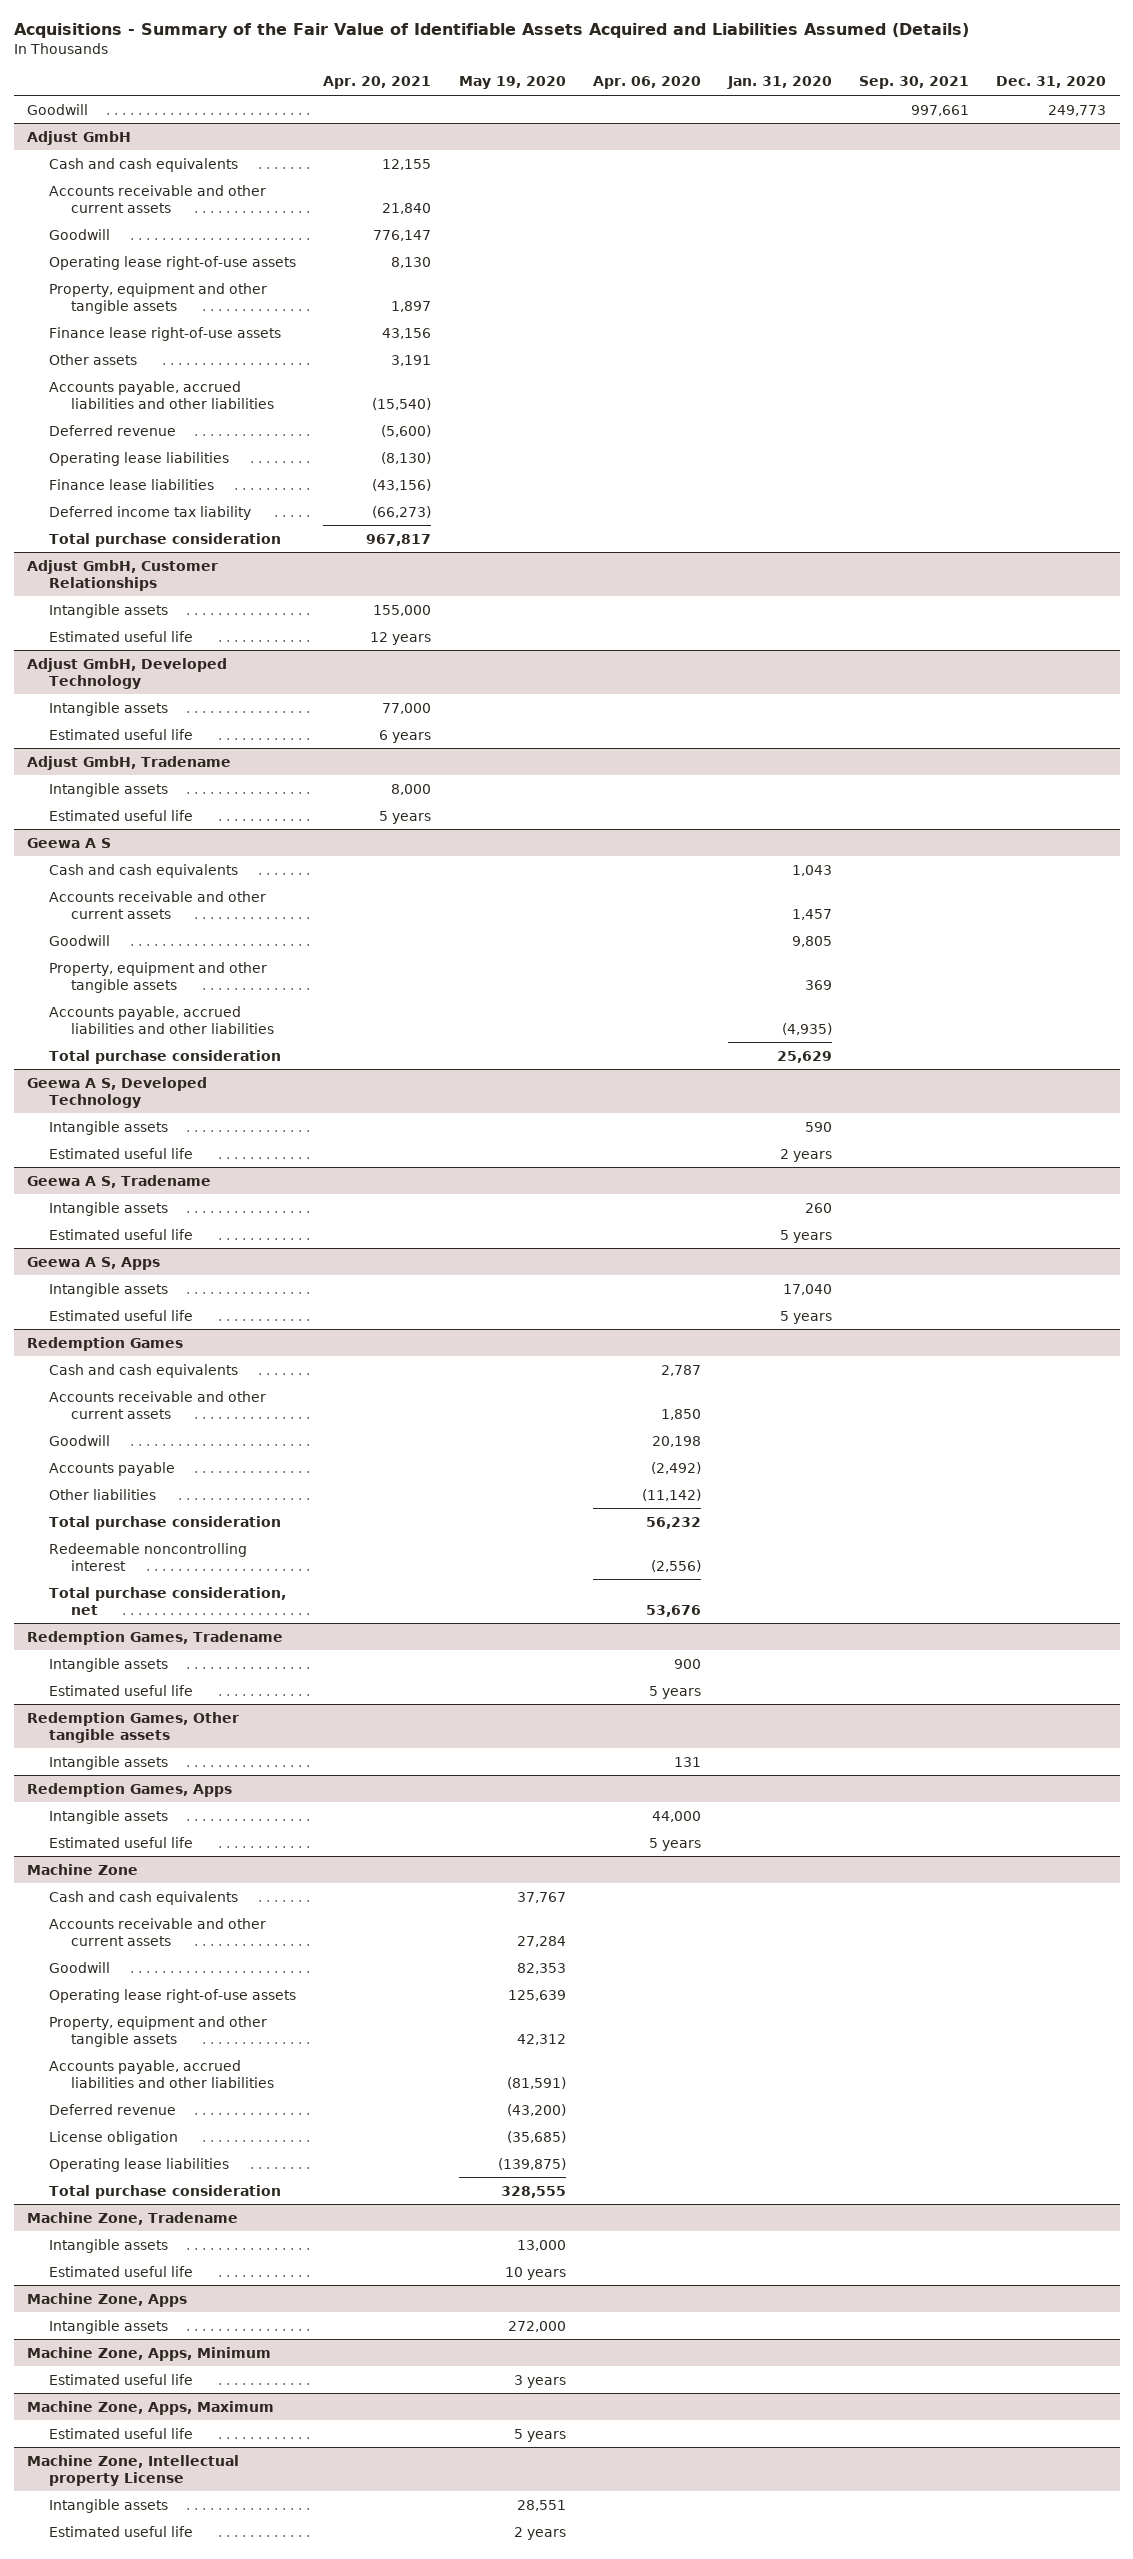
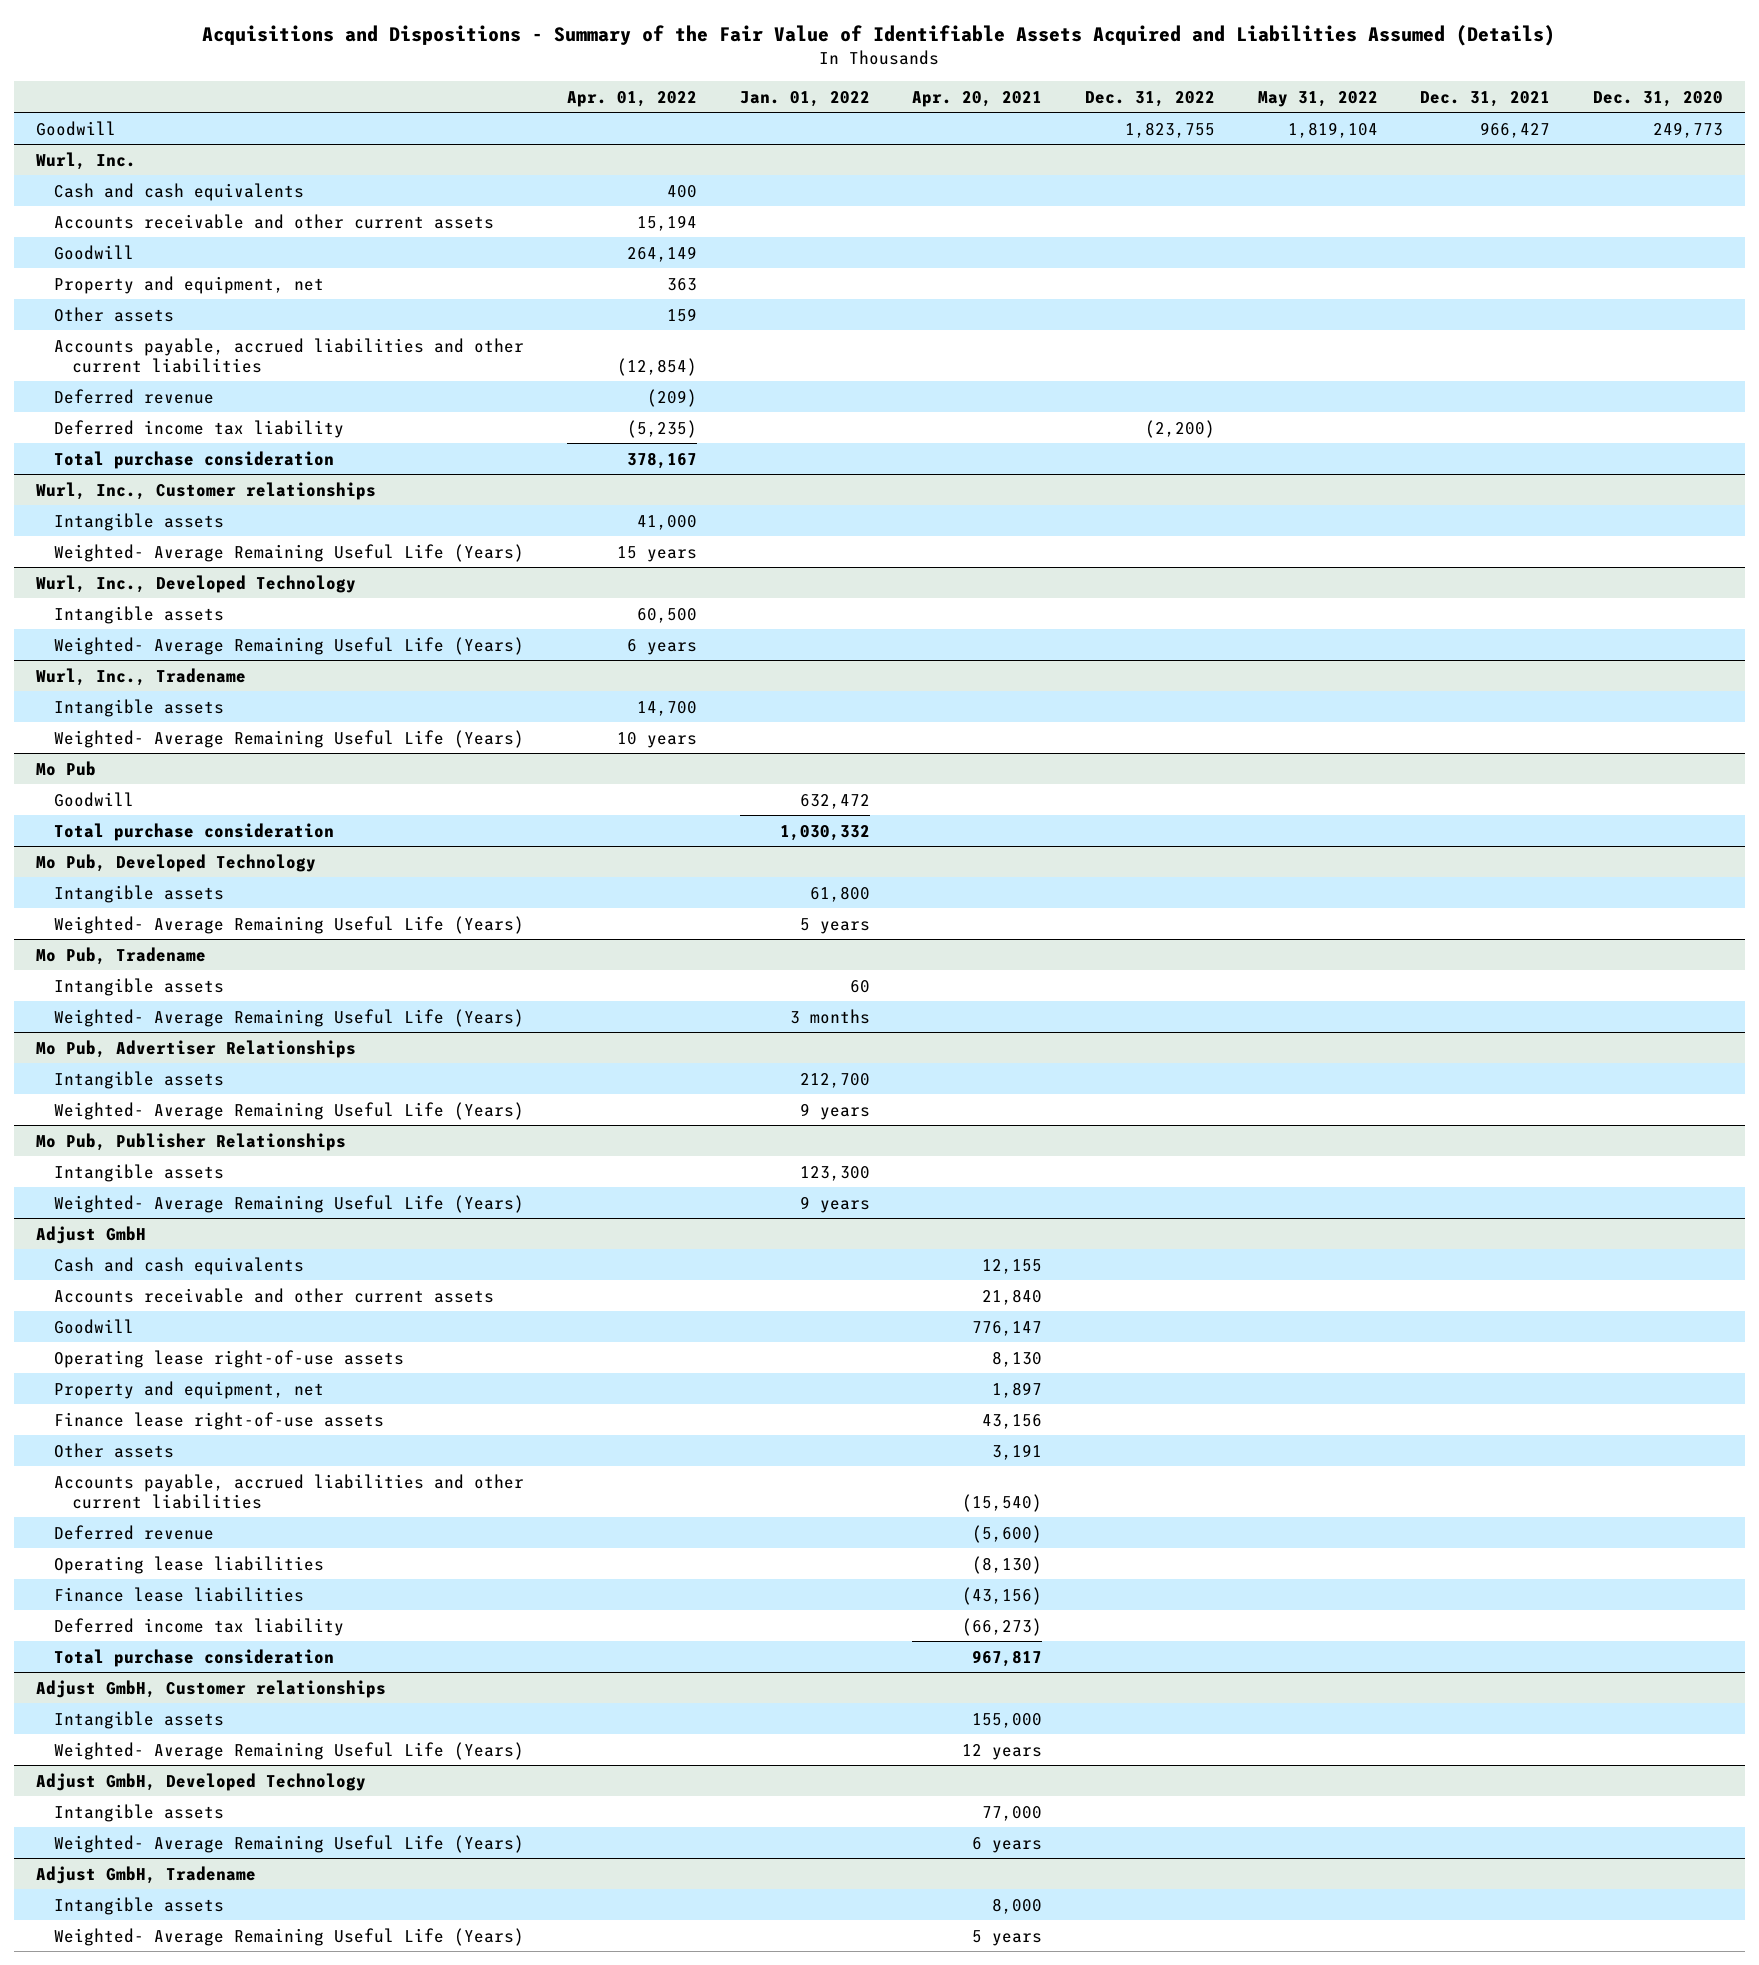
- Acquisitions - Summary of the Fair Value of Identifiable Assets Acquired and Liabilities Assumed (Details)
+ Acquisitions and Dispositions - Summary of the Fair Value of Identifiable Assets Acquired and Liabilities Assumed (Details)
- | Apr. 20, 2021 | May 19, 2020 | Apr. 06, 2020 | Jan. 31, 2020 | Sep. 30, 2021 | Dec. 31, 2020
+ | Apr. 01, 2022 | Jan. 01, 2022 | Apr. 20, 2021 | Dec. 31, 2022 | May 31, 2022 | Dec. 31, 2021 | Dec. 31, 2020
+ Wurl, Inc.
+ Cash and cash equivalents | 400 | | | | | |
+ Accounts receivable and other current assets | 15,194 | | | | | |
+ Goodwill | 264,149 | | | | | |
+ Property and equipment, net | 363 | | | | | |
+ Other assets | 159 | | | | | |
+ Accounts payable, accrued liabilities and other current liabilities | (12,854) | | | | | |
+ Deferred revenue | (209) | | | | | |
+ Deferred income tax liability | (5,235) | | | (2,200) | | |
+ Total purchase consideration | 378,167 | | | | | |
+ Wurl, Inc., Customer relationships
+ Intangible assets | 41,000 | | | | | |
+ Weighted- Average Remaining Useful Life (Years) | 15 years | | | | | |
+ Wurl, Inc., Developed Technology
+ Intangible assets | 60,500 | | | | | |
+ Weighted- Average Remaining Useful Life (Years) | 6 years | | | | | |
+ Wurl, Inc., Tradename
+ Intangible assets | 14,700 | | | | | |
+ Weighted- Average Remaining Useful Life (Years) | 10 years | | | | | |
+ Mo Pub
+ Goodwill | | 632,472 | | | | |
+ Total purchase consideration | | 1,030,332 | | | | |
+ Mo Pub, Developed Technology
+ Intangible assets | | 61,800 | | | | |
+ Weighted- Average Remaining Useful Life (Years) | | 5 years | | | | |
+ Mo Pub, Tradename
+ Intangible assets | | 60 | | | | |
+ Weighted- Average Remaining Useful Life (Years) | | 3 months | | | | |
+ Mo Pub, Advertiser Relationships
+ Intangible assets | | 212,700 | | | | |
+ Weighted- Average Remaining Useful Life (Years) | | 9 years | | | | |
+ Mo Pub, Publisher Relationships
+ Intangible assets | | 123,300 | | | | |
+ Weighted- Average Remaining Useful Life (Years) | | 9 years | | | | |
@ Adjust GmbH
- Property, equipment and other tangible assets | 1,897 | | | | |
+ Property and equipment, net | | | 1,897 | | | |
- Accounts payable, accrued liabilities and other liabilities | (15,540) | | | | |
+ Accounts payable, accrued liabilities and other current liabilities | | | (15,540) | | | |
- Adjust GmbH, Customer Relationships
+ Adjust GmbH, Customer relationships
- Estimated useful life | 12 years | | | | |
+ Weighted- Average Remaining Useful Life (Years) | | | 12 years | | | |
@ Adjust GmbH, Developed Technology
- Estimated useful life | 6 years | | | | |
+ Weighted- Average Remaining Useful Life (Years) | | | 6 years | | | |
@ Adjust GmbH, Tradename
- Estimated useful life | 5 years | | | | |
- Geewa A S
- Cash and cash equivalents | | | | 1,043 | |
- Accounts receivable and other current assets | | | | 1,457 | |
- Goodwill | | | | 9,805 | |
- Property, equipment and other tangible assets | | | | 369 | |
- Accounts payable, accrued liabilities and other liabilities | | | | (4,935) | |
- Total purchase consideration | | | | 25,629 | |
- Geewa A S, Developed Technology
- Intangible assets | | | | 590 | |
- Estimated useful life | | | | 2 years | |
- Geewa A S, Tradename
- Intangible assets | | | | 260 | |
- Estimated useful life | | | | 5 years | |
- Geewa A S, Apps
- Intangible assets | | | | 17,040 | |
- Estimated useful life | | | | 5 years | |
- Redemption Games
- Cash and cash equivalents | | | 2,787 | | |
- Accounts receivable and other current assets | | | 1,850 | | |
- Goodwill | | | 20,198 | | |
- Accounts payable | | | (2,492) | | |
- Other liabilities | | | (11,142) | | |
- Total purchase consideration | | | 56,232 | | |
- Redeemable noncontrolling interest | | | (2,556) | | |
- Total purchase consideration, net | | | 53,676 | | |
- Redemption Games, Tradename
- Intangible assets | | | 900 | | |
- Estimated useful life | | | 5 years | | |
- Redemption Games, Other tangible assets
- Intangible assets | | | 131 | | |
- Redemption Games, Apps
- Intangible assets | | | 44,000 | | |
- Estimated useful life | | | 5 years | | |
- Machine Zone
- Cash and cash equivalents | | 37,767 | | | |
- Accounts receivable and other current assets | | 27,284 | | | |
- Goodwill | | 82,353 | | | |
- Operating lease right-of-use assets | | 125,639 | | | |
- Property, equipment and other tangible assets | | 42,312 | | | |
- Accounts payable, accrued liabilities and other liabilities | | (81,591) | | | |
- Deferred revenue | | (43,200) | | | |
- License obligation | | (35,685) | | | |
- Operating lease liabilities | | (139,875) | | | |
- Total purchase consideration | | 328,555 | | | |
- Machine Zone, Tradename
- Intangible assets | | 13,000 | | | |
- Estimated useful life | | 10 years | | | |
- Machine Zone, Apps
- Intangible assets | | 272,000 | | | |
- Machine Zone, Apps, Minimum
- Estimated useful life | | 3 years | | | |
- Machine Zone, Apps, Maximum
- Estimated useful life | | 5 years | | | |
- Machine Zone, Intellectual property License
- Intangible assets | | 28,551 | | | |
- Estimated useful life | | 2 years | | | |
@ Adjust GmbH, Tradename
+ Weighted- Average Remaining Useful Life (Years) | | | 5 years | | | |

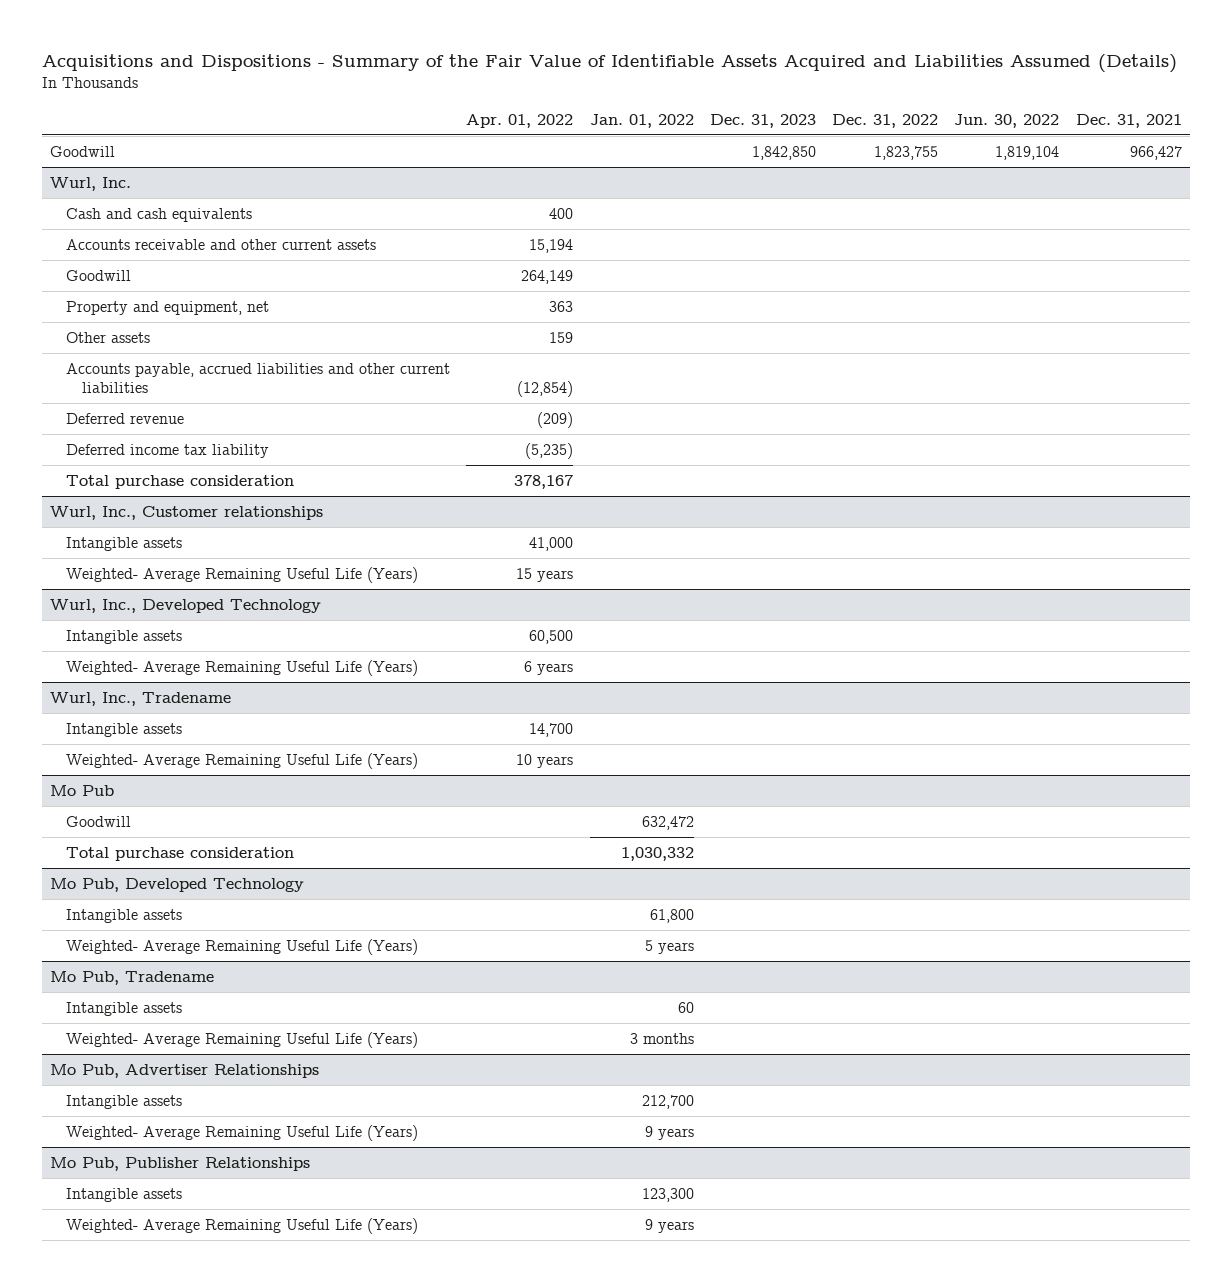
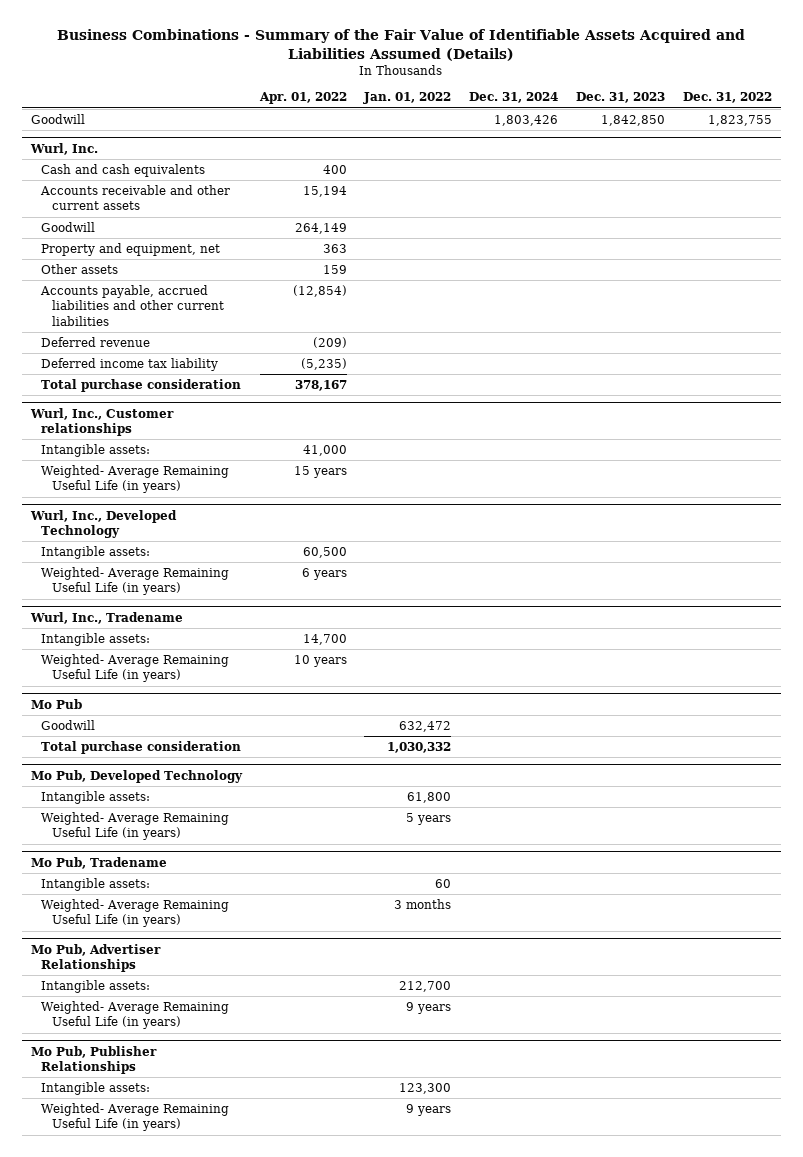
- Acquisitions and Dispositions - Summary of the Fair Value of Identifiable Assets Acquired and Liabilities Assumed (Details)
+ Business Combinations - Summary of the Fair Value of Identifiable Assets Acquired and Liabilities Assumed (Details)
- | Apr. 01, 2022 | Jan. 01, 2022 | Dec. 31, 2023 | Dec. 31, 2022 | Jun. 30, 2022 | Dec. 31, 2021
+ | Apr. 01, 2022 | Jan. 01, 2022 | Dec. 31, 2024 | Dec. 31, 2023 | Dec. 31, 2022
@ Wurl, Inc., Customer relationships
- Intangible assets | 41,000 | | | | |
- Weighted- Average Remaining Useful Life (Years) | 15 years | | | | |
+ Intangible assets: | 41,000 | | | |
+ Weighted- Average Remaining Useful Life (in years) | 15 years | | | |
@ Wurl, Inc., Developed Technology
- Intangible assets | 60,500 | | | | |
- Weighted- Average Remaining Useful Life (Years) | 6 years | | | | |
+ Intangible assets: | 60,500 | | | |
+ Weighted- Average Remaining Useful Life (in years) | 6 years | | | |
@ Wurl, Inc., Tradename
- Intangible assets | 14,700 | | | | |
- Weighted- Average Remaining Useful Life (Years) | 10 years | | | | |
+ Intangible assets: | 14,700 | | | |
+ Weighted- Average Remaining Useful Life (in years) | 10 years | | | |
@ Mo Pub, Developed Technology
- Intangible assets | | 61,800 | | | |
- Weighted- Average Remaining Useful Life (Years) | | 5 years | | | |
+ Intangible assets: | | 61,800 | | |
+ Weighted- Average Remaining Useful Life (in years) | | 5 years | | |
@ Mo Pub, Tradename
- Intangible assets | | 60 | | | |
- Weighted- Average Remaining Useful Life (Years) | | 3 months | | | |
+ Intangible assets: | | 60 | | |
+ Weighted- Average Remaining Useful Life (in years) | | 3 months | | |
@ Mo Pub, Advertiser Relationships
- Intangible assets | | 212,700 | | | |
- Weighted- Average Remaining Useful Life (Years) | | 9 years | | | |
+ Intangible assets: | | 212,700 | | |
+ Weighted- Average Remaining Useful Life (in years) | | 9 years | | |
@ Mo Pub, Publisher Relationships
- Intangible assets | | 123,300 | | | |
- Weighted- Average Remaining Useful Life (Years) | | 9 years | | | |
+ Intangible assets: | | 123,300 | | |
+ Weighted- Average Remaining Useful Life (in years) | | 9 years | | |

